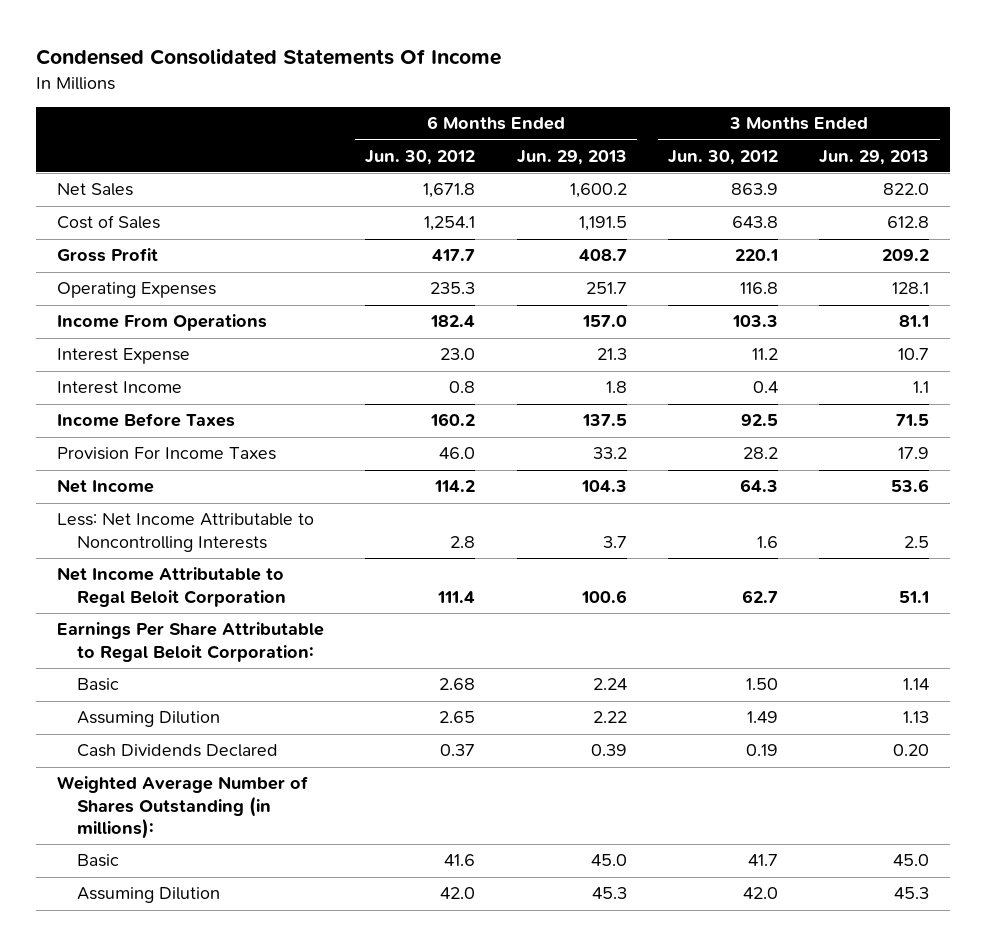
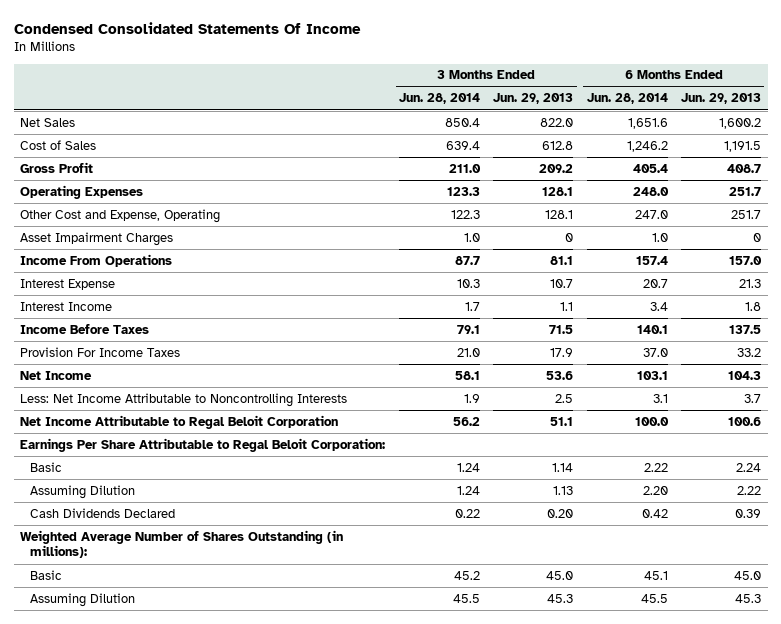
- | 6 Months Ended Jun. 30, 2012 | 6 Months Ended Jun. 29, 2013 | 3 Months Ended Jun. 30, 2012 | 3 Months Ended Jun. 29, 2013
+ | 3 Months Ended Jun. 28, 2014 | 3 Months Ended Jun. 29, 2013 | 6 Months Ended Jun. 28, 2014 | 6 Months Ended Jun. 29, 2013
+ Other Cost and Expense, Operating | 122.3 | 128.1 | 247.0 | 251.7
+ Asset Impairment Charges | 1.0 | 0 | 1.0 | 0

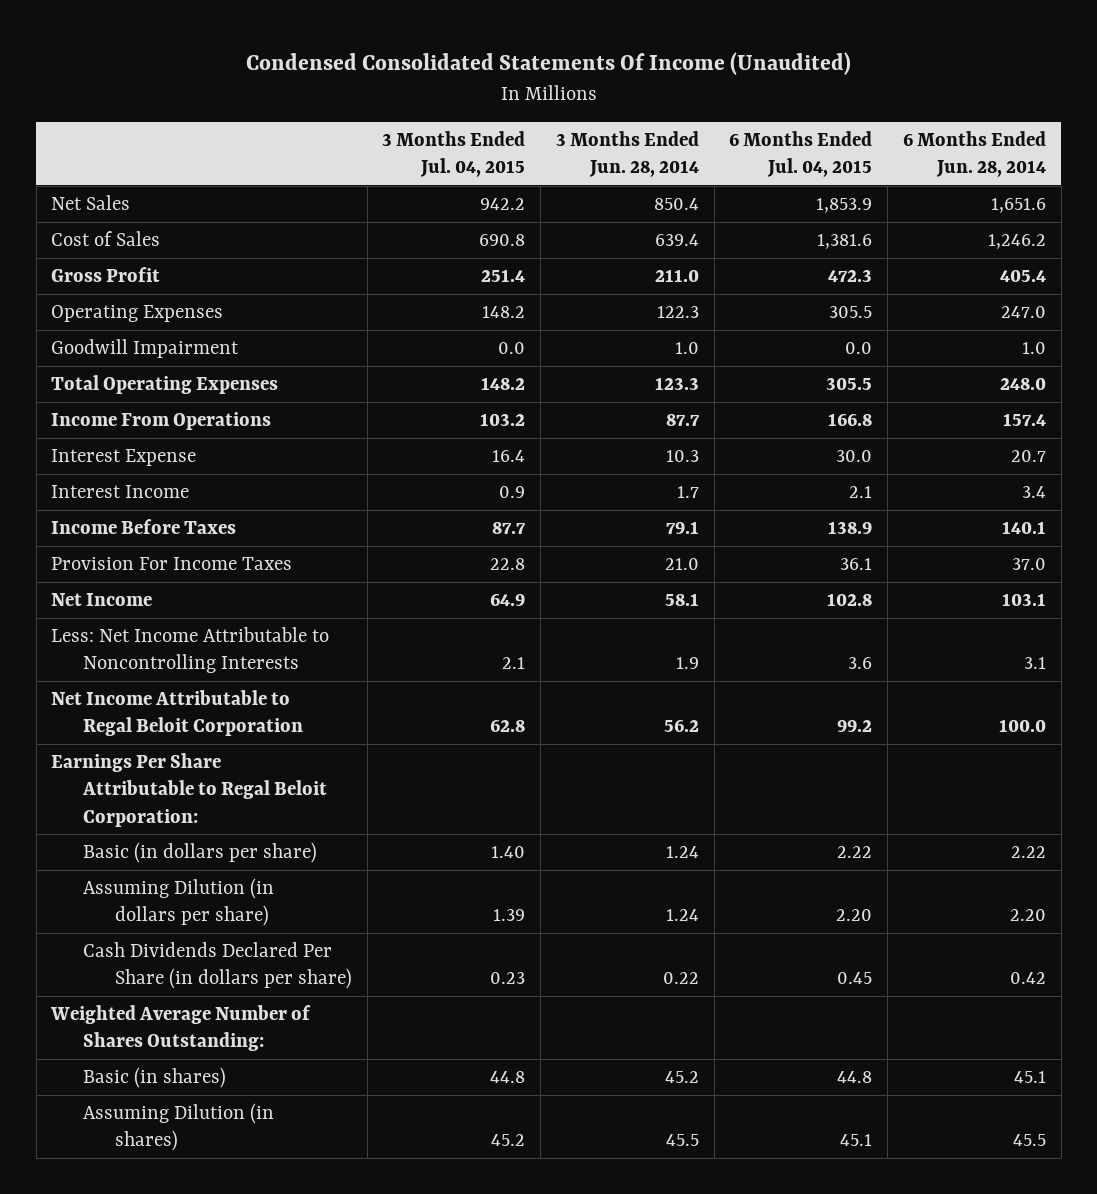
- Condensed Consolidated Statements Of Income
+ Condensed Consolidated Statements Of Income (Unaudited)
- | 3 Months Ended Jun. 28, 2014 | 3 Months Ended Jun. 29, 2013 | 6 Months Ended Jun. 28, 2014 | 6 Months Ended Jun. 29, 2013
+ | 3 Months Ended Jul. 04, 2015 | 3 Months Ended Jun. 28, 2014 | 6 Months Ended Jul. 04, 2015 | 6 Months Ended Jun. 28, 2014
- Operating Expenses | 123.3 | 128.1 | 248.0 | 251.7
- Other Cost and Expense, Operating | 122.3 | 128.1 | 247.0 | 251.7
- Asset Impairment Charges | 1.0 | 0 | 1.0 | 0
+ Operating Expenses | 148.2 | 122.3 | 305.5 | 247.0
+ Goodwill Impairment | 0.0 | 1.0 | 0.0 | 1.0
+ Total Operating Expenses | 148.2 | 123.3 | 305.5 | 248.0
- Basic | 1.24 | 1.14 | 2.22 | 2.24
- Assuming Dilution | 1.24 | 1.13 | 2.20 | 2.22
- Cash Dividends Declared | 0.22 | 0.20 | 0.42 | 0.39
- Weighted Average Number of Shares Outstanding (in millions):
- Basic | 45.2 | 45.0 | 45.1 | 45.0
- Assuming Dilution | 45.5 | 45.3 | 45.5 | 45.3
+ Basic (in dollars per share) | 1.40 | 1.24 | 2.22 | 2.22
+ Assuming Dilution (in dollars per share) | 1.39 | 1.24 | 2.20 | 2.20
+ Cash Dividends Declared Per Share (in dollars per share) | 0.23 | 0.22 | 0.45 | 0.42
+ Weighted Average Number of Shares Outstanding:
+ Basic (in shares) | 44.8 | 45.2 | 44.8 | 45.1
+ Assuming Dilution (in shares) | 45.2 | 45.5 | 45.1 | 45.5

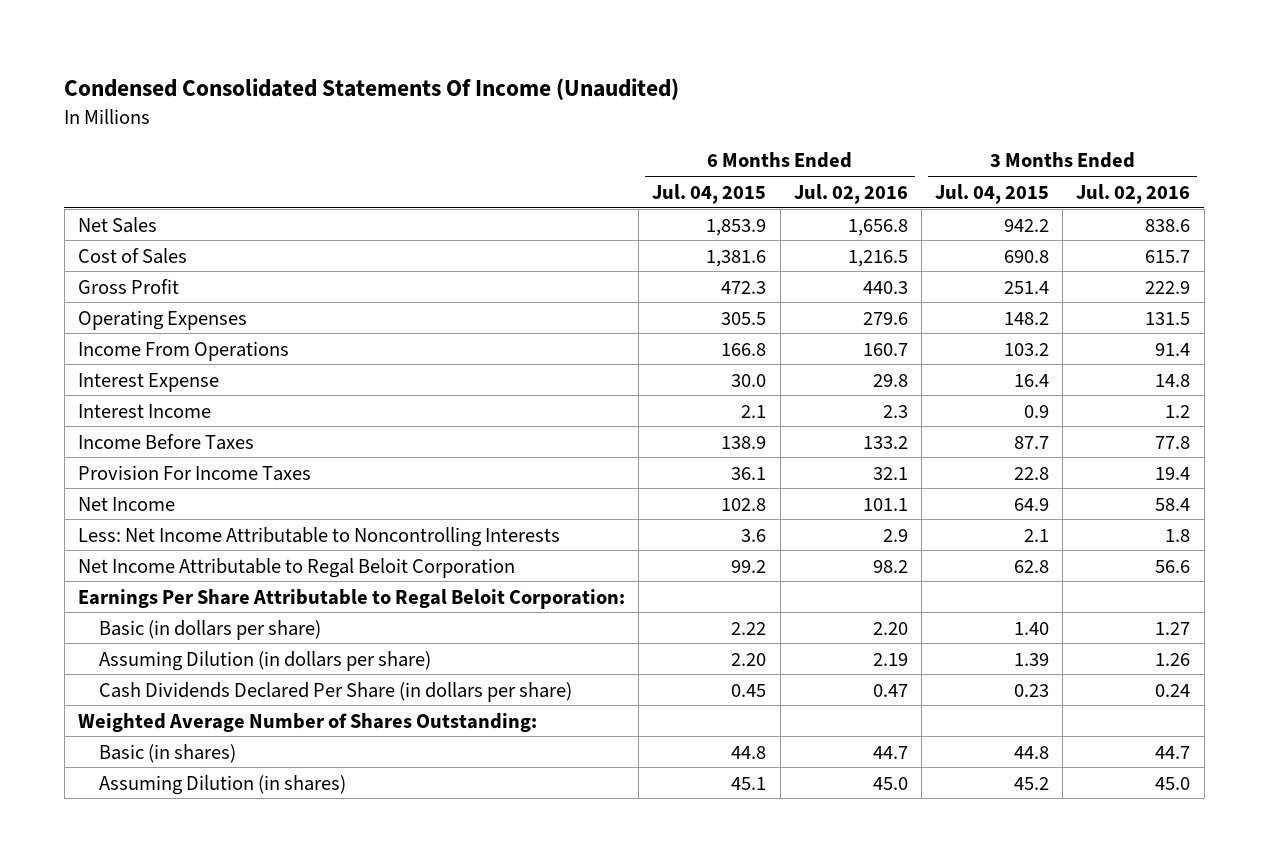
- | 3 Months Ended Jul. 04, 2015 | 3 Months Ended Jun. 28, 2014 | 6 Months Ended Jul. 04, 2015 | 6 Months Ended Jun. 28, 2014
+ | 6 Months Ended Jul. 04, 2015 | 6 Months Ended Jul. 02, 2016 | 3 Months Ended Jul. 04, 2015 | 3 Months Ended Jul. 02, 2016
- Goodwill Impairment | 0.0 | 1.0 | 0.0 | 1.0
- Total Operating Expenses | 148.2 | 123.3 | 305.5 | 248.0

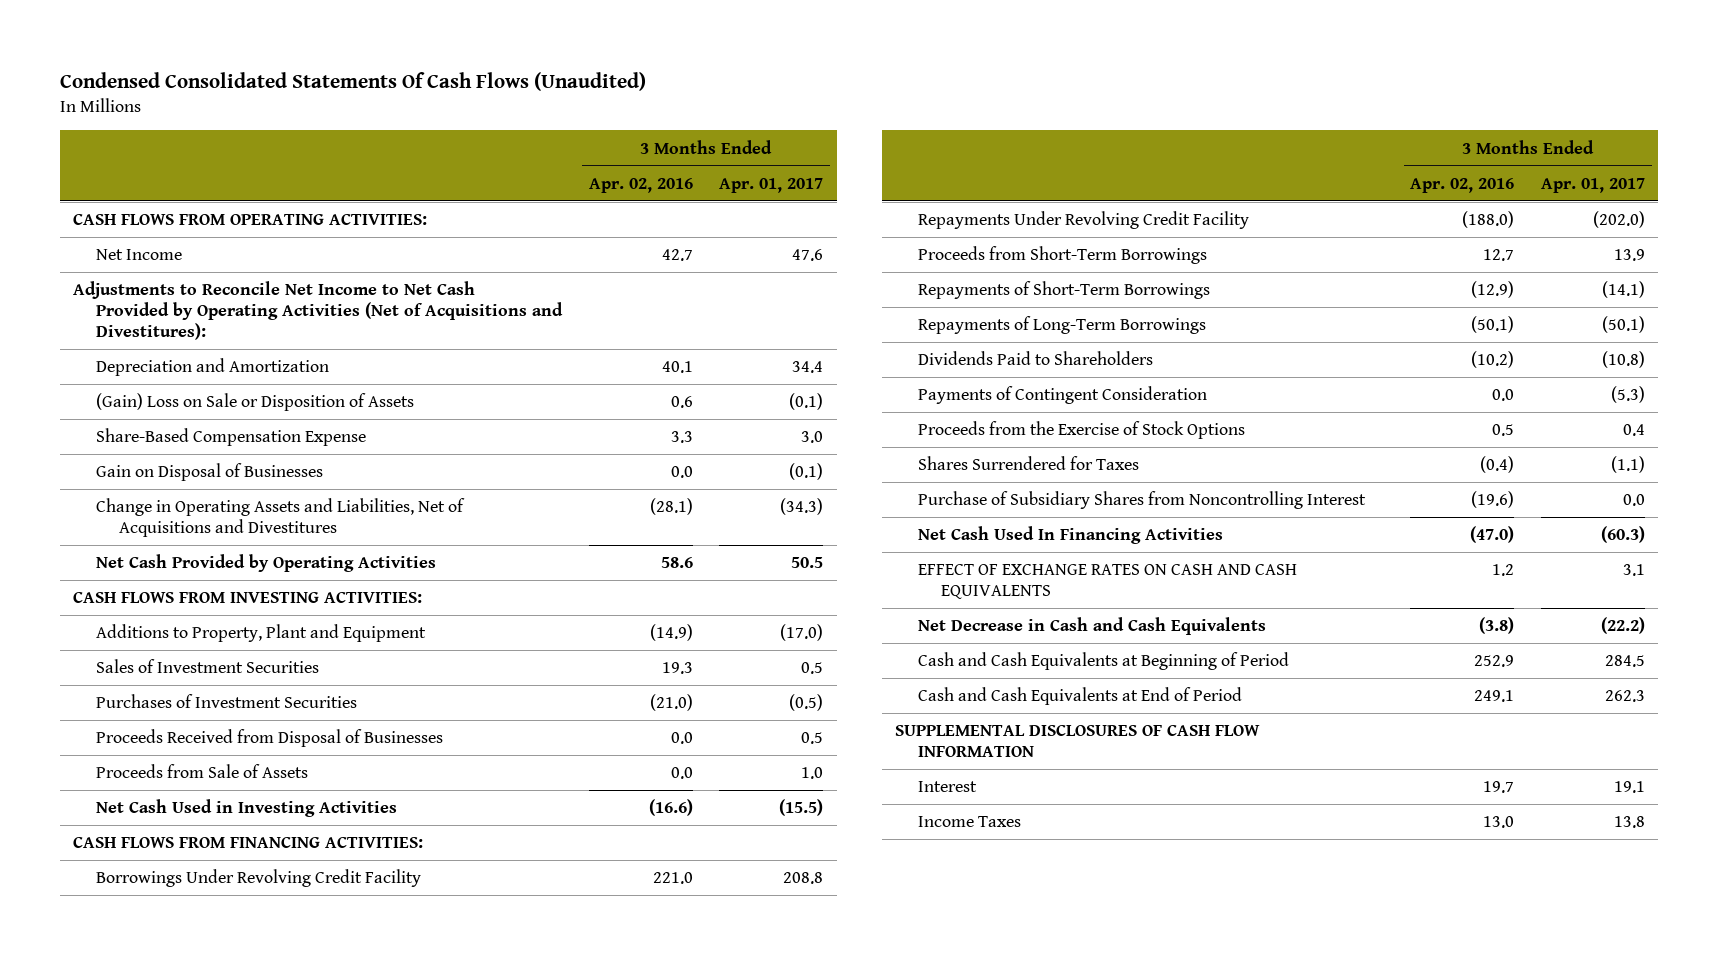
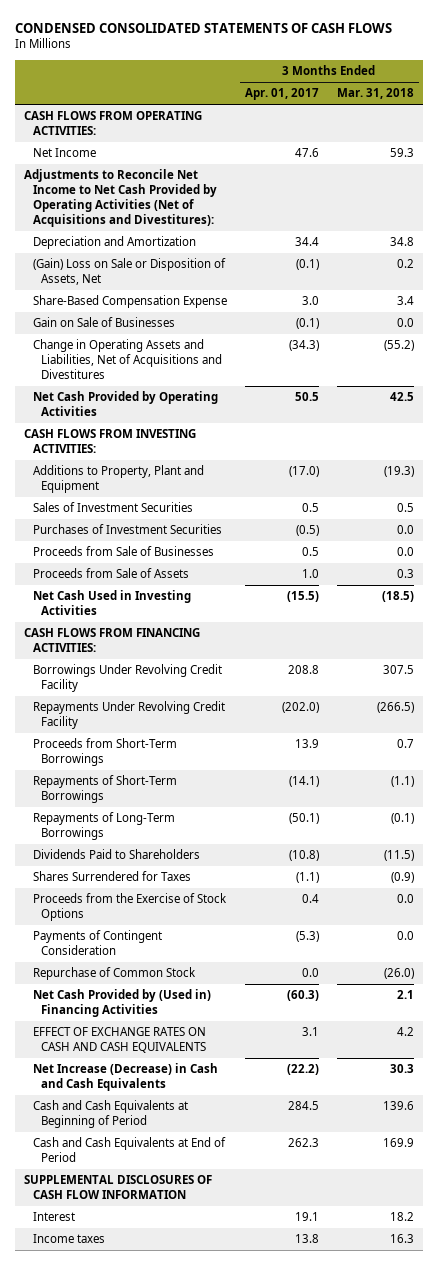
- Condensed Consolidated Statements Of Cash Flows (Unaudited)
+ CONDENSED CONSOLIDATED STATEMENTS OF CASH FLOWS
- | 3 Months Ended Apr. 02, 2016 | 3 Months Ended Apr. 01, 2017
+ | 3 Months Ended Apr. 01, 2017 | 3 Months Ended Mar. 31, 2018
- (Gain) Loss on Sale or Disposition of Assets | 0.6 | (0.1)
+ (Gain) Loss on Sale or Disposition of Assets, Net | (0.1) | 0.2
- Gain on Disposal of Businesses | 0.0 | (0.1)
+ Gain on Sale of Businesses | (0.1) | 0.0
- Proceeds Received from Disposal of Businesses | 0.0 | 0.5
+ Proceeds from Sale of Businesses | 0.5 | 0.0
- Purchase of Subsidiary Shares from Noncontrolling Interest | (19.6) | 0.0
- Net Cash Used In Financing Activities | (47.0) | (60.3)
moved down: Proceeds from the Exercise of Stock Options | 0.4 | 0.0
moved down: Payments of Contingent Consideration | (5.3) | 0.0
+ Repurchase of Common Stock | 0.0 | (26.0)
+ Net Cash Provided by (Used in) Financing Activities | (60.3) | 2.1
- Net Decrease in Cash and Cash Equivalents | (3.8) | (22.2)
+ Net Increase (Decrease) in Cash and Cash Equivalents | (22.2) | 30.3
- Income Taxes | 13.0 | 13.8
+ Income taxes | 13.8 | 16.3

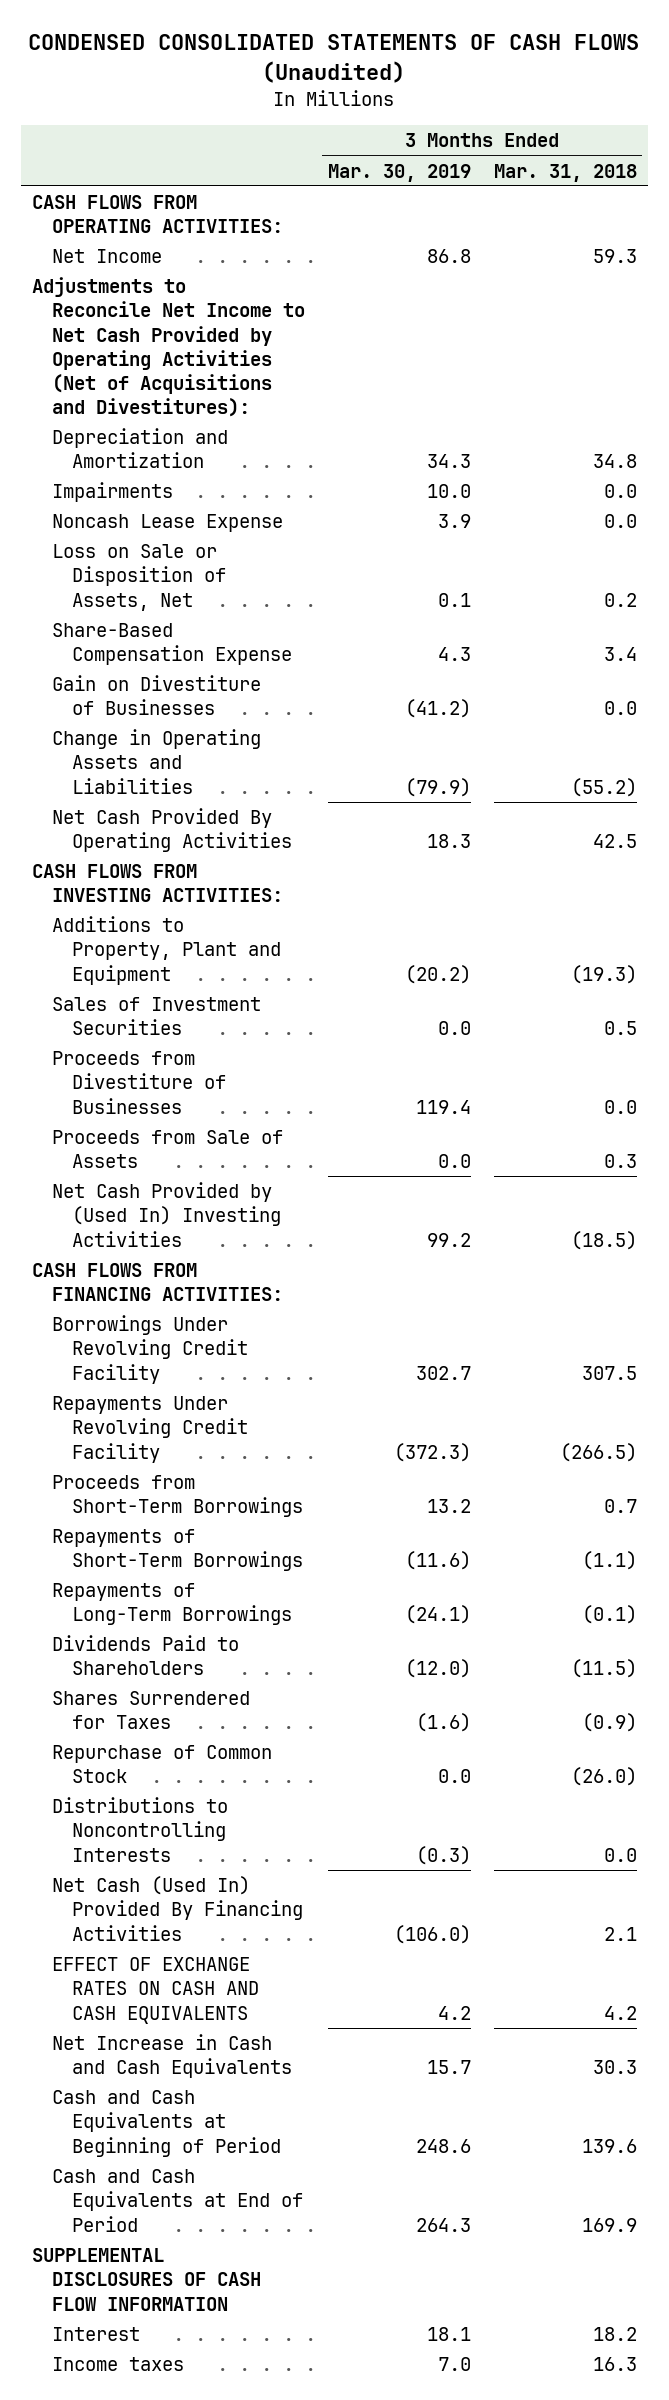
- CONDENSED CONSOLIDATED STATEMENTS OF CASH FLOWS
+ CONDENSED CONSOLIDATED STATEMENTS OF CASH FLOWS (Unaudited)
- | 3 Months Ended Apr. 01, 2017 | 3 Months Ended Mar. 31, 2018
+ | 3 Months Ended Mar. 30, 2019 | 3 Months Ended Mar. 31, 2018
- (Gain) Loss on Sale or Disposition of Assets, Net | (0.1) | 0.2
+ Impairments | 10.0 | 0.0
+ Noncash Lease Expense | 3.9 | 0.0
+ Loss on Sale or Disposition of Assets, Net | 0.1 | 0.2
- Gain on Sale of Businesses | (0.1) | 0.0
- Change in Operating Assets and Liabilities, Net of Acquisitions and Divestitures | (34.3) | (55.2)
- Net Cash Provided by Operating Activities | 50.5 | 42.5
+ Gain on Divestiture of Businesses | (41.2) | 0.0
+ Change in Operating Assets and Liabilities | (79.9) | (55.2)
+ Net Cash Provided By Operating Activities | 18.3 | 42.5
- Purchases of Investment Securities | (0.5) | 0.0
- Proceeds from Sale of Businesses | 0.5 | 0.0
+ Proceeds from Divestiture of Businesses | 119.4 | 0.0
- Net Cash Used in Investing Activities | (15.5) | (18.5)
+ Net Cash Provided by (Used In) Investing Activities | 99.2 | (18.5)
- Proceeds from the Exercise of Stock Options | 0.4 | 0.0
- Payments of Contingent Consideration | (5.3) | 0.0
- Net Cash Provided by (Used in) Financing Activities | (60.3) | 2.1
+ Distributions to Noncontrolling Interests | (0.3) | 0.0
+ Net Cash (Used In) Provided By Financing Activities | (106.0) | 2.1
- Net Increase (Decrease) in Cash and Cash Equivalents | (22.2) | 30.3
+ Net Increase in Cash and Cash Equivalents | 15.7 | 30.3

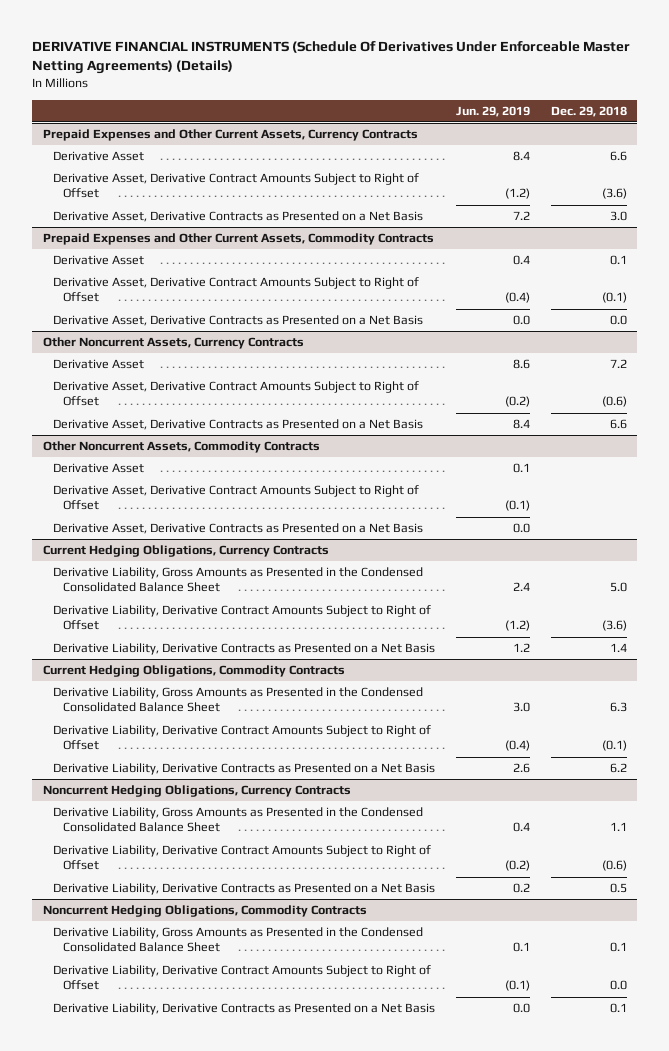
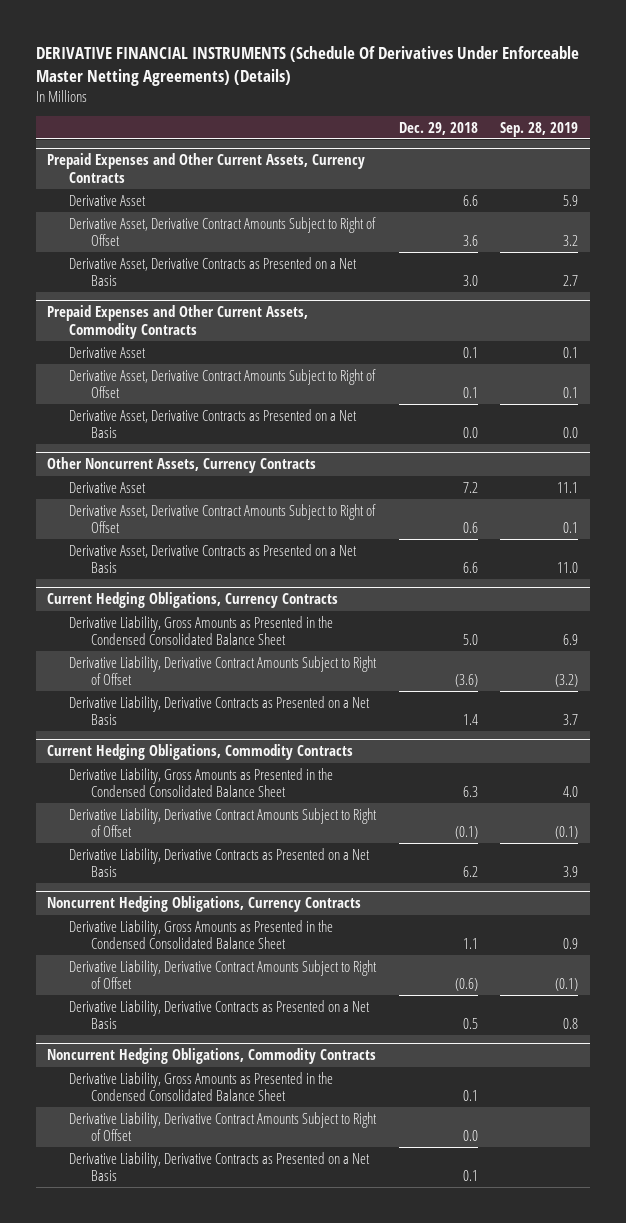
- | Jun. 29, 2019 | Dec. 29, 2018
+ | Dec. 29, 2018 | Sep. 28, 2019
@ Prepaid Expenses and Other Current Assets, Currency Contracts
- Derivative Asset, Derivative Contract Amounts Subject to Right of Offset | (1.2) | (3.6)
+ Derivative Asset, Derivative Contract Amounts Subject to Right of Offset | 3.6 | 3.2
@ Prepaid Expenses and Other Current Assets, Commodity Contracts
- Derivative Asset, Derivative Contract Amounts Subject to Right of Offset | (0.4) | (0.1)
+ Derivative Asset, Derivative Contract Amounts Subject to Right of Offset | 0.1 | 0.1
@ Other Noncurrent Assets, Currency Contracts
- Derivative Asset, Derivative Contract Amounts Subject to Right of Offset | (0.2) | (0.6)
+ Derivative Asset, Derivative Contract Amounts Subject to Right of Offset | 0.6 | 0.1
- Other Noncurrent Assets, Commodity Contracts
- Derivative Asset | 0.1 |
- Derivative Asset, Derivative Contract Amounts Subject to Right of Offset | (0.1) |
- Derivative Asset, Derivative Contracts as Presented on a Net Basis | 0.0 |

